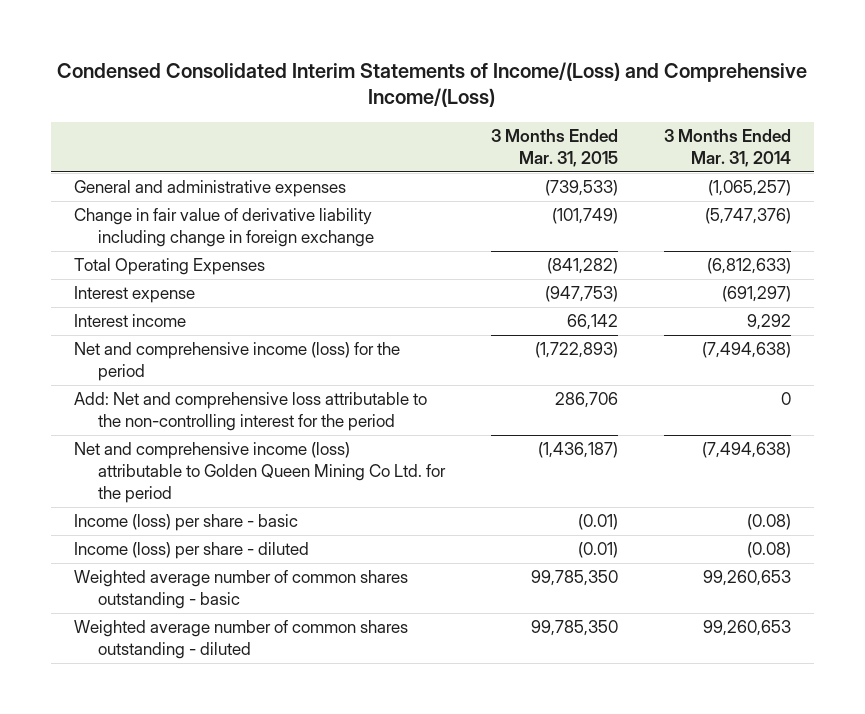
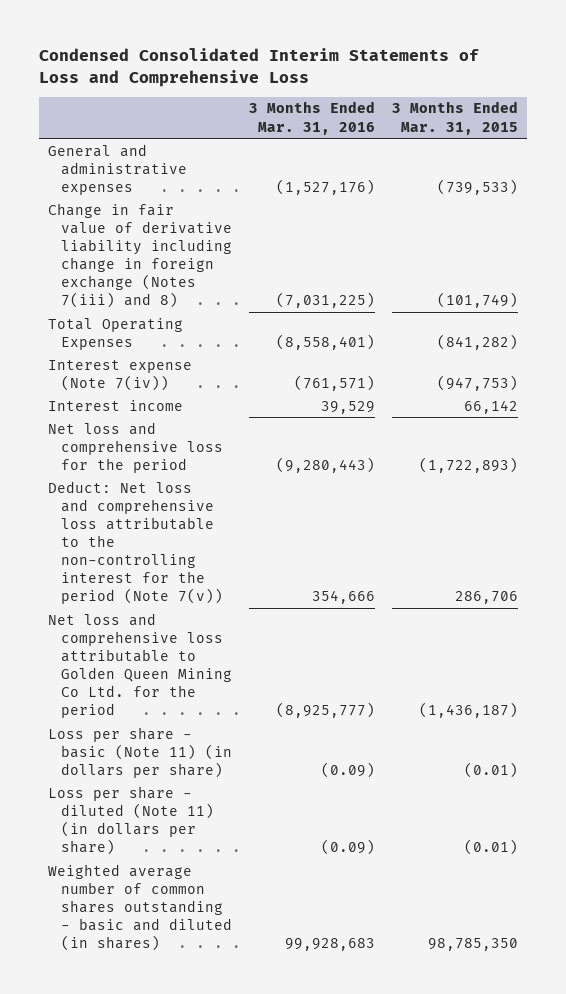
- Condensed Consolidated Interim Statements of Income/(Loss) and Comprehensive Income/(Loss)
+ Condensed Consolidated Interim Statements of Loss and Comprehensive Loss
- | 3 Months Ended Mar. 31, 2015 | 3 Months Ended Mar. 31, 2014
+ | 3 Months Ended Mar. 31, 2016 | 3 Months Ended Mar. 31, 2015
- Change in fair value of derivative liability including change in foreign exchange | (101,749) | (5,747,376)
+ Change in fair value of derivative liability including change in foreign exchange (Notes 7(iii) and 8) | (7,031,225) | (101,749)
- Interest expense | (947,753) | (691,297)
+ Interest expense (Note 7(iv)) | (761,571) | (947,753)
- Net and comprehensive income (loss) for the period | (1,722,893) | (7,494,638)
- Add: Net and comprehensive loss attributable to the non-controlling interest for the period | 286,706 | 0
- Net and comprehensive income (loss) attributable to Golden Queen Mining Co Ltd. for the period | (1,436,187) | (7,494,638)
- Income (loss) per share - basic | (0.01) | (0.08)
- Income (loss) per share - diluted | (0.01) | (0.08)
- Weighted average number of common shares outstanding - basic | 99,785,350 | 99,260,653
- Weighted average number of common shares outstanding - diluted | 99,785,350 | 99,260,653
+ Net loss and comprehensive loss for the period | (9,280,443) | (1,722,893)
+ Deduct: Net loss and comprehensive loss attributable to the non-controlling interest for the period (Note 7(v)) | 354,666 | 286,706
+ Net loss and comprehensive loss attributable to Golden Queen Mining Co Ltd. for the period | (8,925,777) | (1,436,187)
+ Loss per share - basic (Note 11) (in dollars per share) | (0.09) | (0.01)
+ Loss per share - diluted (Note 11) (in dollars per share) | (0.09) | (0.01)
+ Weighted average number of common shares outstanding - basic and diluted (in shares) | 99,928,683 | 98,785,350

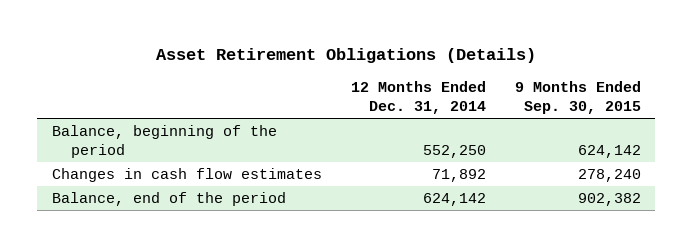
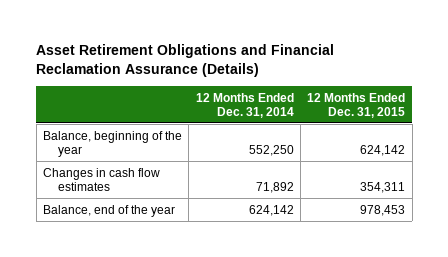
- Asset Retirement Obligations (Details)
+ Asset Retirement Obligations and Financial Reclamation Assurance (Details)
- | 12 Months Ended Dec. 31, 2014 | 9 Months Ended Sep. 30, 2015
+ | 12 Months Ended Dec. 31, 2014 | 12 Months Ended Dec. 31, 2015
- Balance, beginning of the period | 552,250 | 624,142
+ Balance, beginning of the year | 552,250 | 624,142
- Balance, end of the period | 624,142 | 902,382
+ Balance, end of the year | 624,142 | 978,453

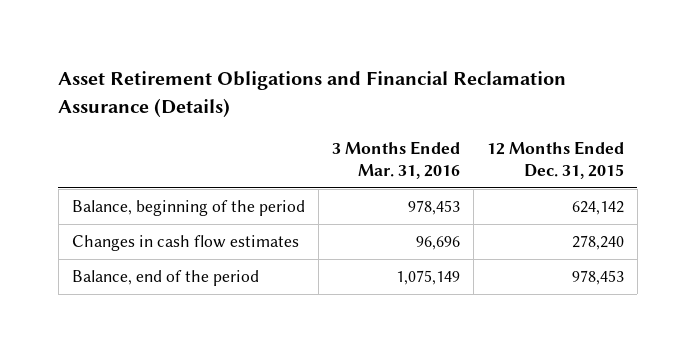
- | 12 Months Ended Dec. 31, 2014 | 12 Months Ended Dec. 31, 2015
+ | 3 Months Ended Mar. 31, 2016 | 12 Months Ended Dec. 31, 2015
- Balance, beginning of the year | 552,250 | 624,142
- Changes in cash flow estimates | 71,892 | 354,311
- Balance, end of the year | 624,142 | 978,453
+ Balance, beginning of the period | 978,453 | 624,142
+ Changes in cash flow estimates | 96,696 | 278,240
+ Balance, end of the period | 1,075,149 | 978,453

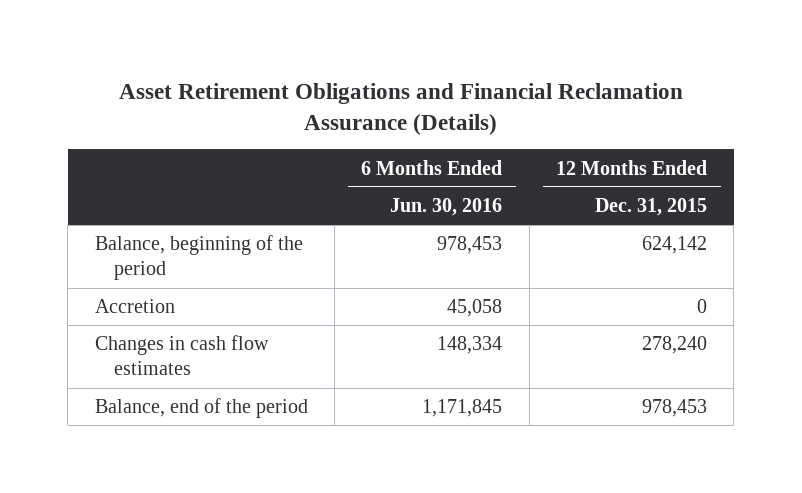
- | 3 Months Ended Mar. 31, 2016 | 12 Months Ended Dec. 31, 2015
+ | 6 Months Ended Jun. 30, 2016 | 12 Months Ended Dec. 31, 2015
+ Accretion | 45,058 | 0

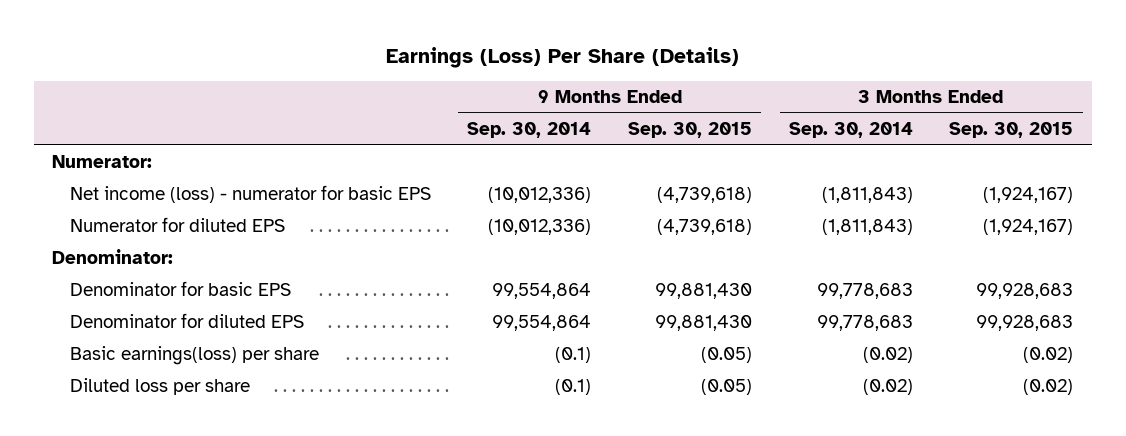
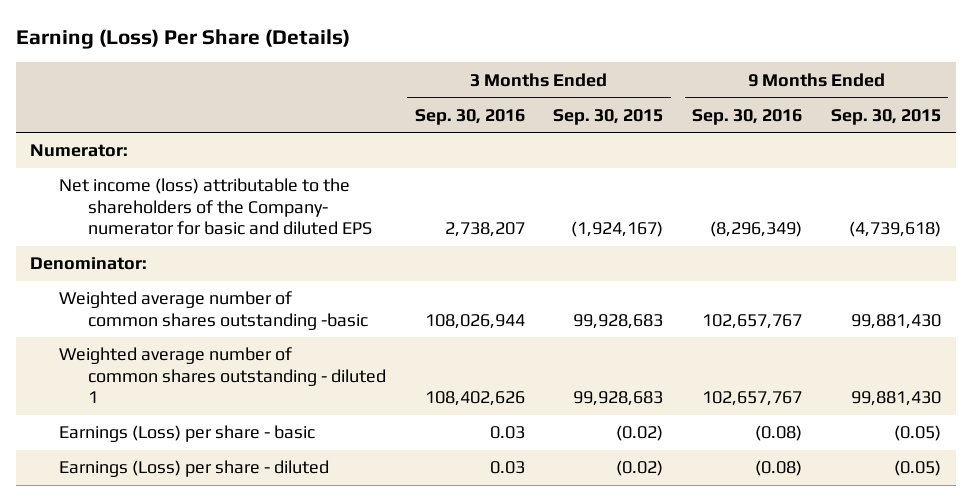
- Earnings (Loss) Per Share (Details)
+ Earning (Loss) Per Share (Details)
- | 9 Months Ended Sep. 30, 2014 | 9 Months Ended Sep. 30, 2015 | 3 Months Ended Sep. 30, 2014 | 3 Months Ended Sep. 30, 2015
+ | 3 Months Ended Sep. 30, 2016 | 3 Months Ended Sep. 30, 2015 | 9 Months Ended Sep. 30, 2016 | 9 Months Ended Sep. 30, 2015
- Net income (loss) - numerator for basic EPS | (10,012,336) | (4,739,618) | (1,811,843) | (1,924,167)
- Numerator for diluted EPS | (10,012,336) | (4,739,618) | (1,811,843) | (1,924,167)
+ Net income (loss) attributable to the shareholders of the Company- numerator for basic and diluted EPS | 2,738,207 | (1,924,167) | (8,296,349) | (4,739,618)
- Denominator for basic EPS | 99,554,864 | 99,881,430 | 99,778,683 | 99,928,683
- Denominator for diluted EPS | 99,554,864 | 99,881,430 | 99,778,683 | 99,928,683
- Basic earnings(loss) per share | (0.1) | (0.05) | (0.02) | (0.02)
- Diluted loss per share | (0.1) | (0.05) | (0.02) | (0.02)
+ Weighted average number of common shares outstanding -basic | 108,026,944 | 99,928,683 | 102,657,767 | 99,881,430
+ Weighted average number of common shares outstanding - diluted 1 | 108,402,626 | 99,928,683 | 102,657,767 | 99,881,430
+ Earnings (Loss) per share - basic | 0.03 | (0.02) | (0.08) | (0.05)
+ Earnings (Loss) per share - diluted | 0.03 | (0.02) | (0.08) | (0.05)

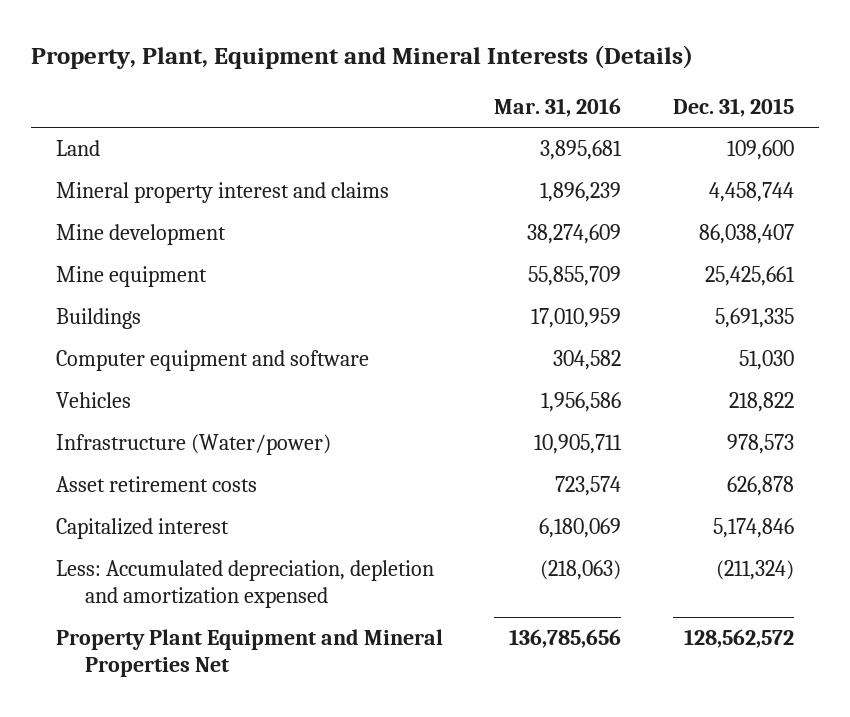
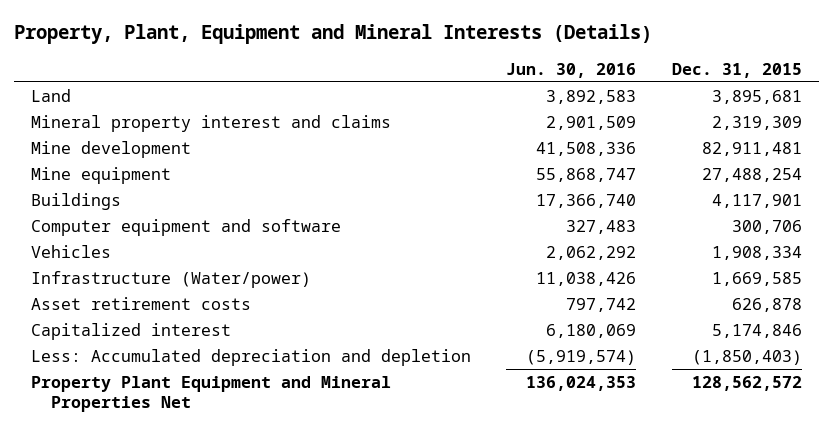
- | Mar. 31, 2016 | Dec. 31, 2015
+ | Jun. 30, 2016 | Dec. 31, 2015
- Land | 3,895,681 | 109,600
- Mineral property interest and claims | 1,896,239 | 4,458,744
- Mine development | 38,274,609 | 86,038,407
- Mine equipment | 55,855,709 | 25,425,661
- Buildings | 17,010,959 | 5,691,335
- Computer equipment and software | 304,582 | 51,030
- Vehicles | 1,956,586 | 218,822
- Infrastructure (Water/power) | 10,905,711 | 978,573
+ Land | 3,892,583 | 3,895,681
+ Mineral property interest and claims | 2,901,509 | 2,319,309
+ Mine development | 41,508,336 | 82,911,481
+ Mine equipment | 55,868,747 | 27,488,254
+ Buildings | 17,366,740 | 4,117,901
+ Computer equipment and software | 327,483 | 300,706
+ Vehicles | 2,062,292 | 1,908,334
+ Infrastructure (Water/power) | 11,038,426 | 1,669,585
- Less: Accumulated depreciation, depletion and amortization expensed | (218,063) | (211,324)
+ Less: Accumulated depreciation and depletion | (5,919,574) | (1,850,403)

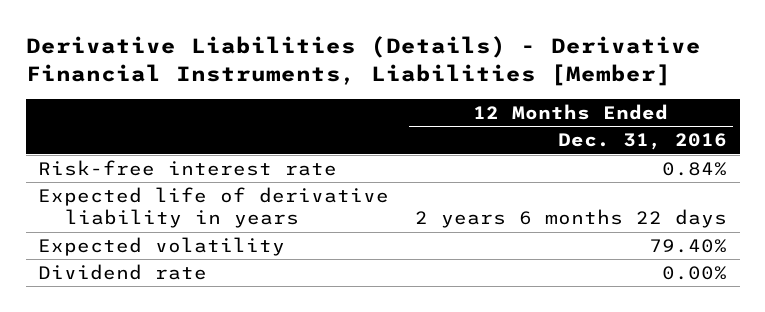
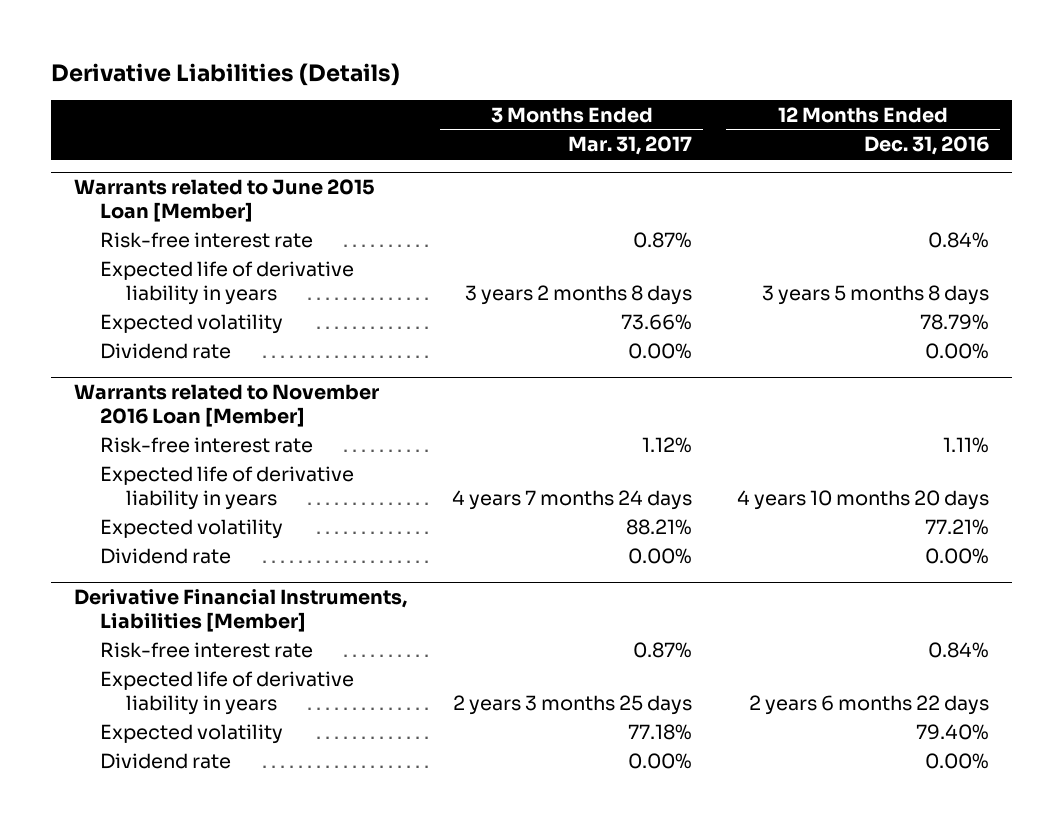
- Derivative Liabilities (Details) - Derivative Financial Instruments, Liabilities [Member]
+ Derivative Liabilities (Details)
- | 12 Months Ended Dec. 31, 2016
+ | 3 Months Ended Mar. 31, 2017 | 12 Months Ended Dec. 31, 2016
+ Warrants related to June 2015 Loan [Member]
+ Expected life of derivative liability in years | 3 years 2 months 8 days | 3 years 5 months 8 days
+ Expected volatility | 73.66% | 78.79%
+ Dividend rate | 0.00% | 0.00%
+ Warrants related to November 2016 Loan [Member]
+ Risk-free interest rate | 1.12% | 1.11%
+ Expected life of derivative liability in years | 4 years 7 months 24 days | 4 years 10 months 20 days
+ Expected volatility | 88.21% | 77.21%
+ Dividend rate | 0.00% | 0.00%
+ Derivative Financial Instruments, Liabilities [Member]
+ Risk-free interest rate | 0.87% | 0.84%

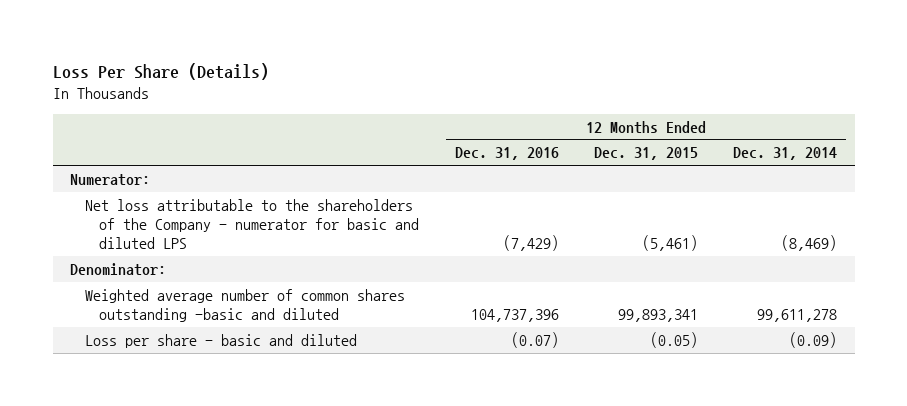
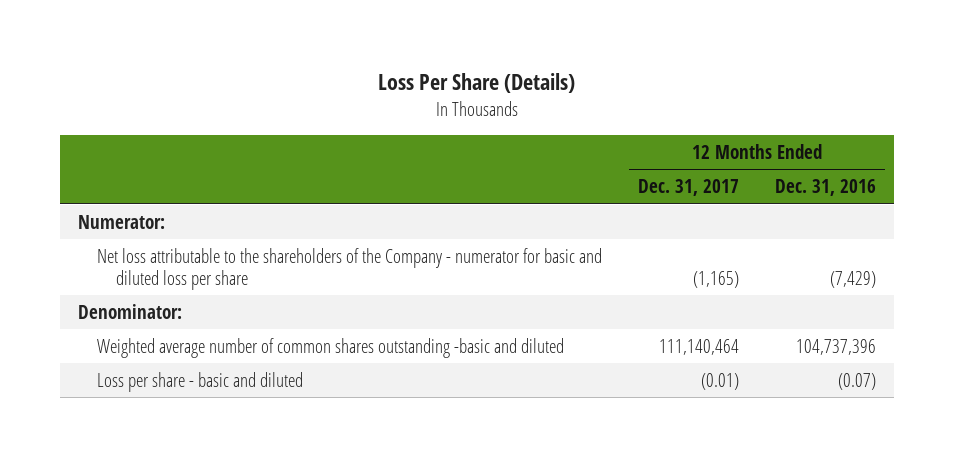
- | 12 Months Ended Dec. 31, 2016 | 12 Months Ended Dec. 31, 2015 | 12 Months Ended Dec. 31, 2014
+ | 12 Months Ended Dec. 31, 2017 | 12 Months Ended Dec. 31, 2016
- Net loss attributable to the shareholders of the Company - numerator for basic and diluted LPS | (7,429) | (5,461) | (8,469)
+ Net loss attributable to the shareholders of the Company - numerator for basic and diluted loss per share | (1,165) | (7,429)

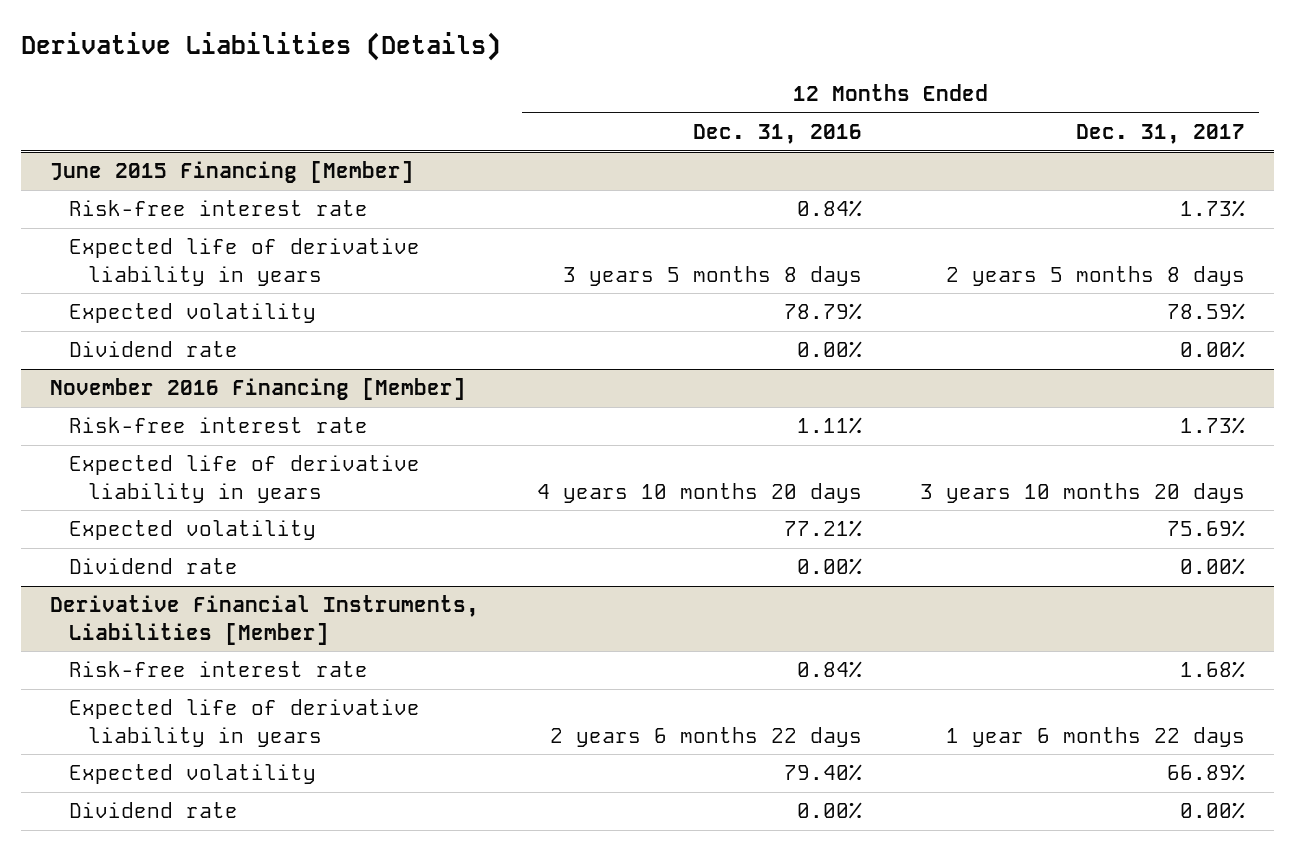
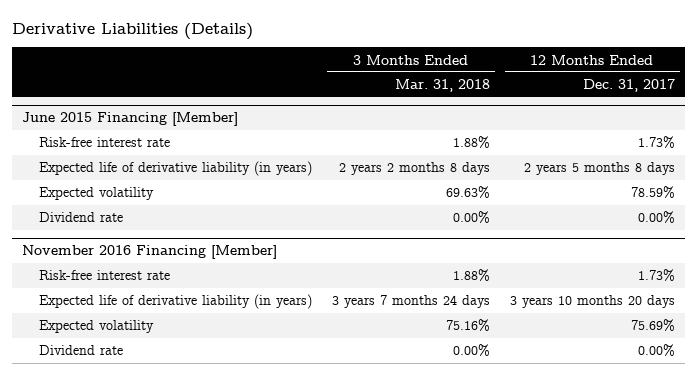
- | 12 Months Ended Dec. 31, 2016 | 12 Months Ended Dec. 31, 2017
+ | 3 Months Ended Mar. 31, 2018 | 12 Months Ended Dec. 31, 2017
@ June 2015 Financing [Member]
- Expected life of derivative liability in years | 3 years 5 months 8 days | 2 years 5 months 8 days
+ Expected life of derivative liability (in years) | 2 years 2 months 8 days | 2 years 5 months 8 days
@ November 2016 Financing [Member]
- Expected life of derivative liability in years | 4 years 10 months 20 days | 3 years 10 months 20 days
+ Expected life of derivative liability (in years) | 3 years 7 months 24 days | 3 years 10 months 20 days
- Derivative Financial Instruments, Liabilities [Member]
- Risk-free interest rate | 0.84% | 1.68%
- Expected life of derivative liability in years | 2 years 6 months 22 days | 1 year 6 months 22 days
- Expected volatility | 79.40% | 66.89%
- Dividend rate | 0.00% | 0.00%

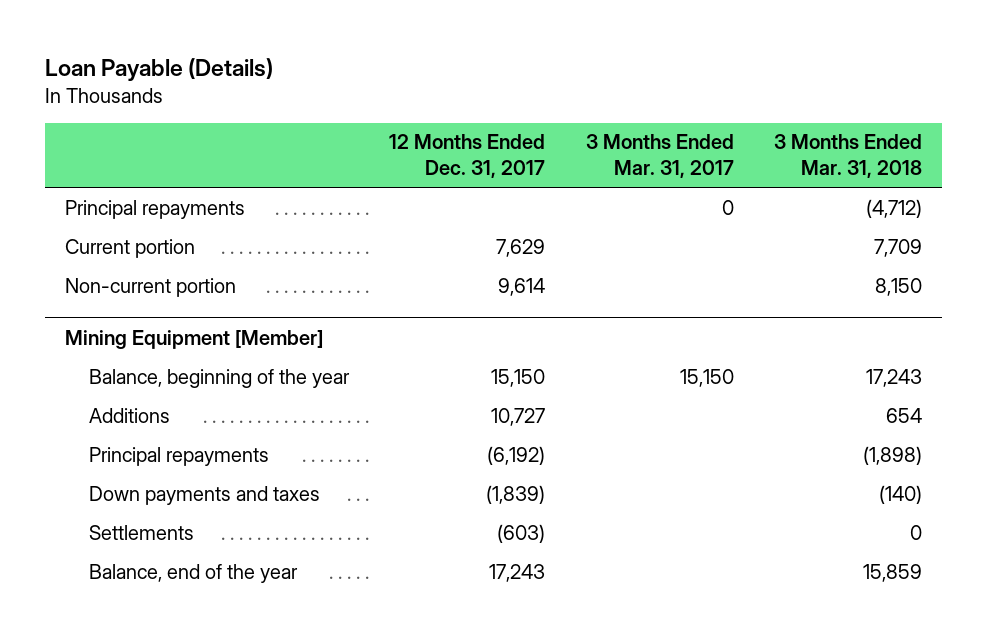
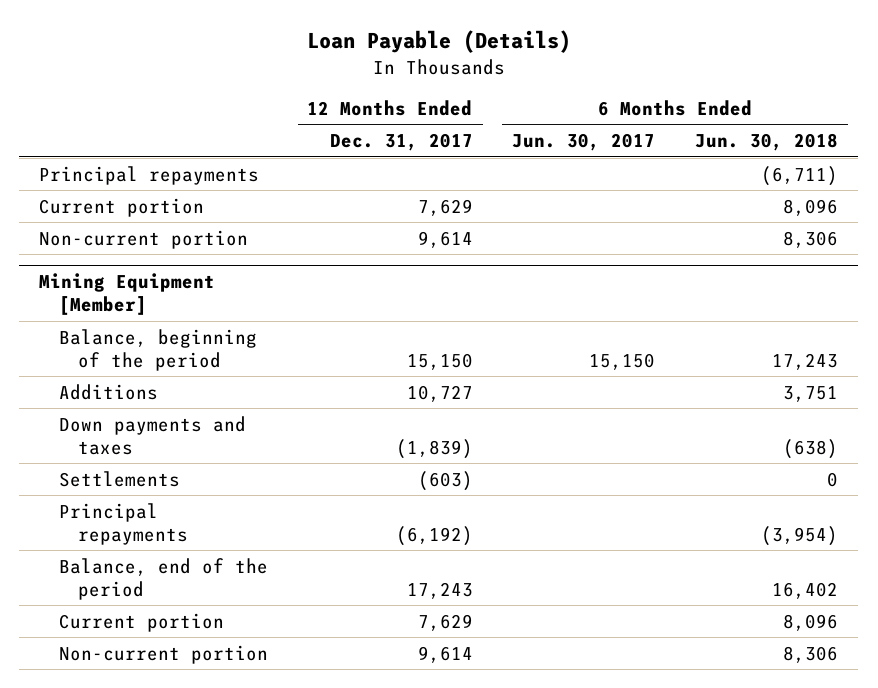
- | 12 Months Ended Dec. 31, 2017 | 3 Months Ended Mar. 31, 2017 | 3 Months Ended Mar. 31, 2018
+ | 12 Months Ended Dec. 31, 2017 | 6 Months Ended Jun. 30, 2017 | 6 Months Ended Jun. 30, 2018
@ Mining Equipment [Member]
- Balance, beginning of the year | 15,150 | 15,150 | 17,243
+ Balance, beginning of the period | 15,150 | 15,150 | 17,243
- Balance, end of the year | 17,243 | | 15,859
moved down: Principal repayments | (6,192) | | (3,954)
+ Balance, end of the period | 17,243 | | 16,402
+ Current portion | 7,629 | | 8,096
+ Non-current portion | 9,614 | | 8,306

